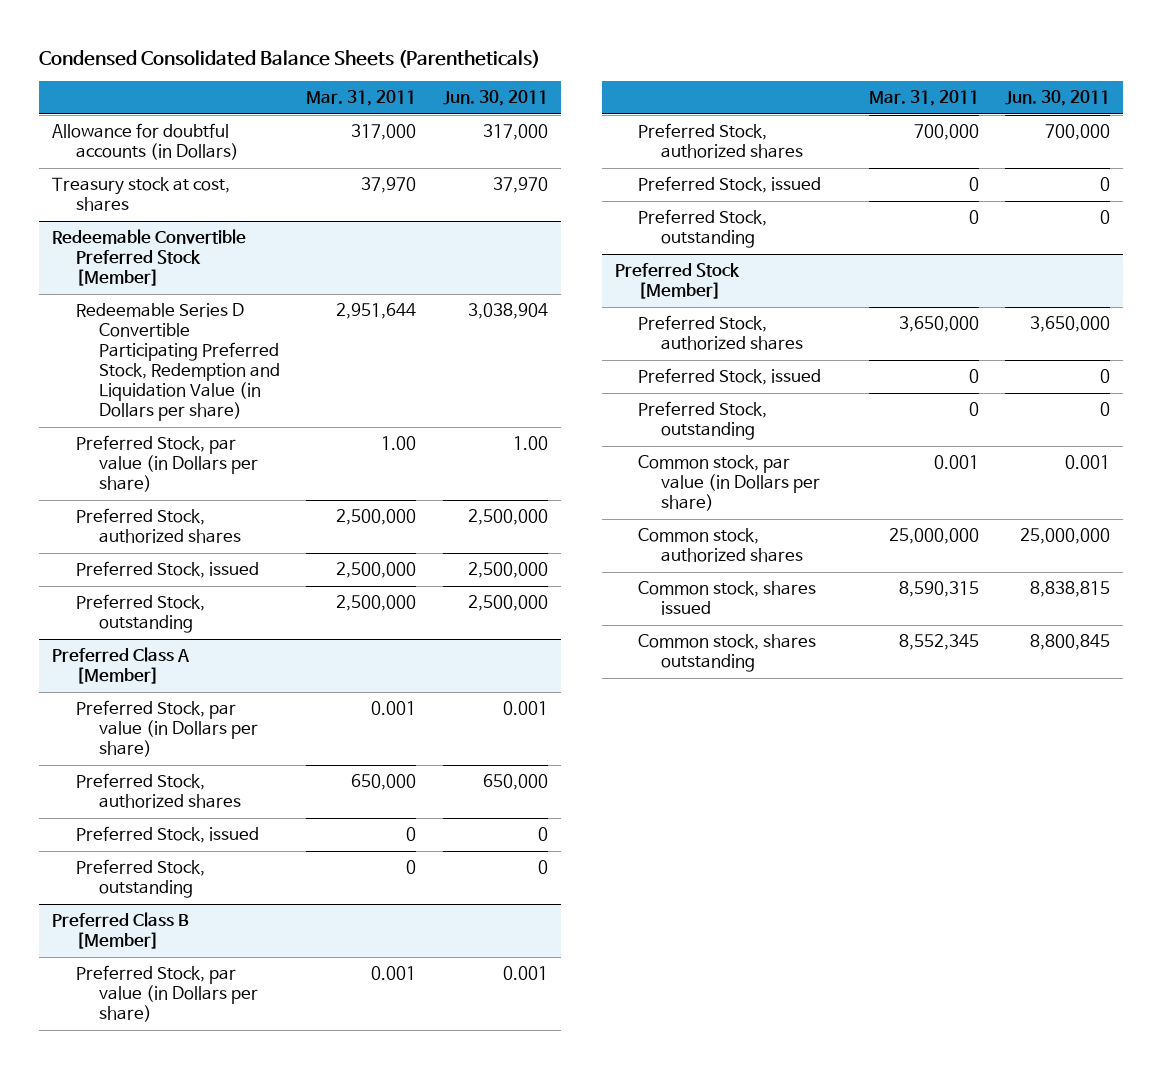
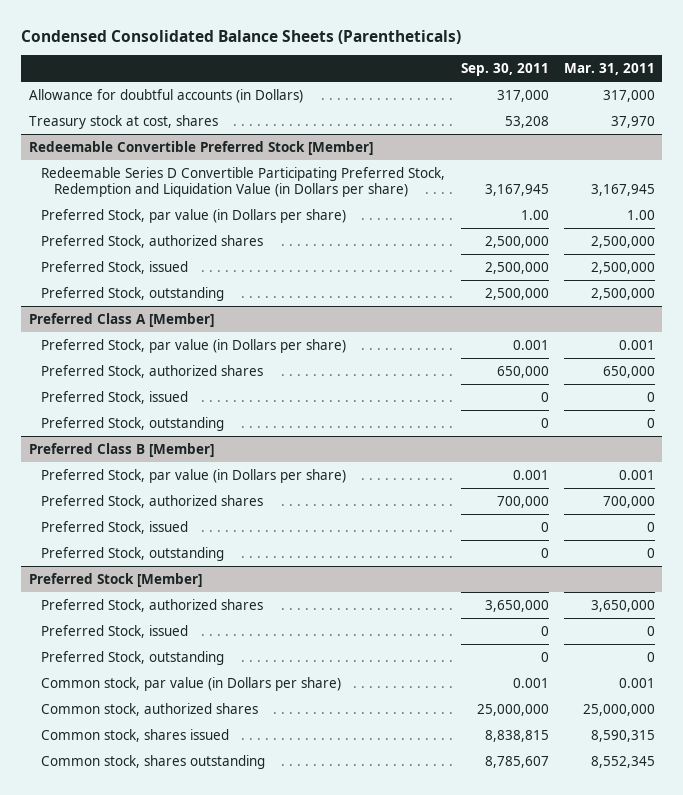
- | Mar. 31, 2011 | Jun. 30, 2011
+ | Sep. 30, 2011 | Mar. 31, 2011
@ Redeemable Convertible Preferred Stock [Member]
- Redeemable Series D Convertible Participating Preferred Stock, Redemption and Liquidation Value (in Dollars per share) | 2,951,644 | 3,038,904
+ Redeemable Series D Convertible Participating Preferred Stock, Redemption and Liquidation Value (in Dollars per share) | 3,167,945 | 3,167,945

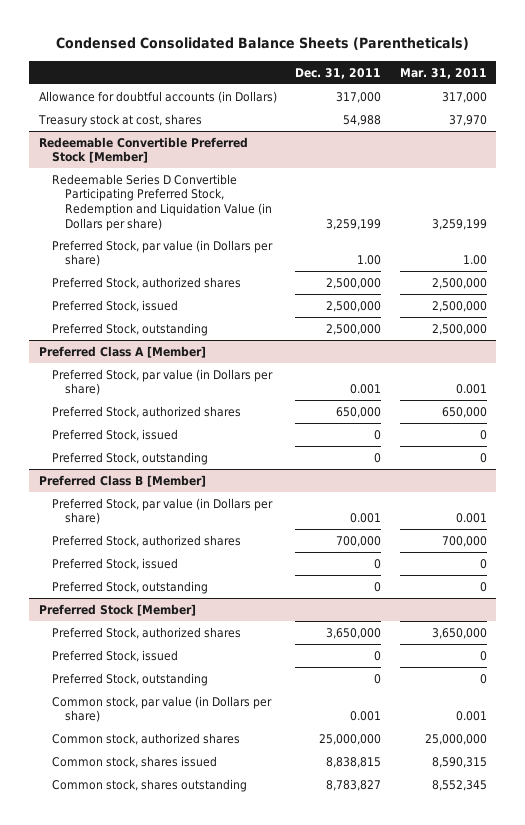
- | Sep. 30, 2011 | Mar. 31, 2011
+ | Dec. 31, 2011 | Mar. 31, 2011
@ Redeemable Convertible Preferred Stock [Member]
- Redeemable Series D Convertible Participating Preferred Stock, Redemption and Liquidation Value (in Dollars per share) | 3,167,945 | 3,167,945
+ Redeemable Series D Convertible Participating Preferred Stock, Redemption and Liquidation Value (in Dollars per share) | 3,259,199 | 3,259,199

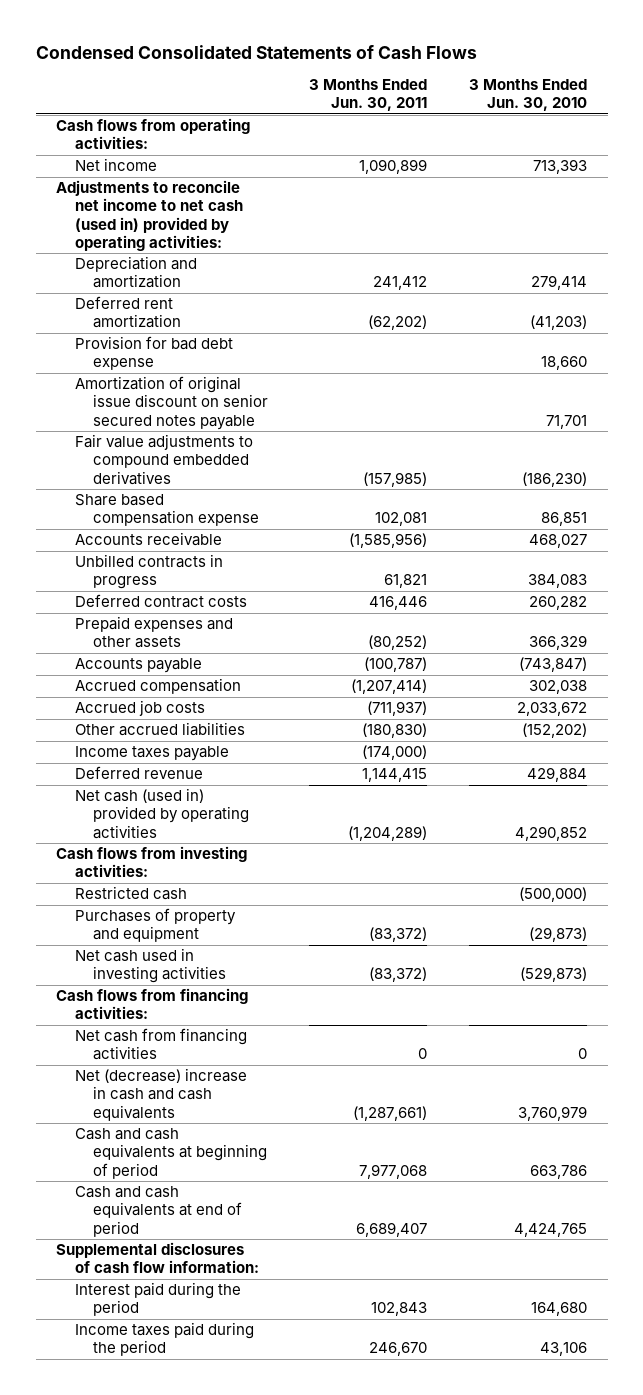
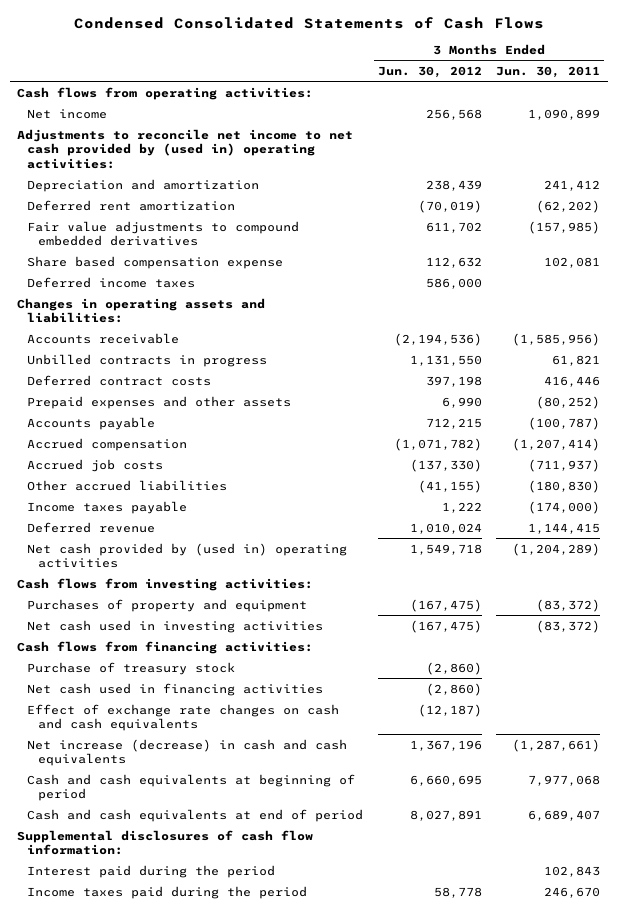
- | 3 Months Ended Jun. 30, 2011 | 3 Months Ended Jun. 30, 2010
+ | 3 Months Ended Jun. 30, 2012 | 3 Months Ended Jun. 30, 2011
- Adjustments to reconcile net income to net cash (used in) provided by operating activities:
+ Adjustments to reconcile net income to net cash provided by (used in) operating activities:
- Provision for bad debt expense | | 18,660
- Amortization of original issue discount on senior secured notes payable | | 71,701
+ Deferred income taxes | 586,000 |
+ Changes in operating assets and liabilities:
- Net cash (used in) provided by operating activities | (1,204,289) | 4,290,852
+ Net cash provided by (used in) operating activities | 1,549,718 | (1,204,289)
- Restricted cash | | (500,000)
- Net cash from financing activities | 0 | 0
- Net (decrease) increase in cash and cash equivalents | (1,287,661) | 3,760,979
+ Purchase of treasury stock | (2,860) |
+ Net cash used in financing activities | (2,860) |
+ Effect of exchange rate changes on cash and cash equivalents | (12,187) |
+ Net increase (decrease) in cash and cash equivalents | 1,367,196 | (1,287,661)

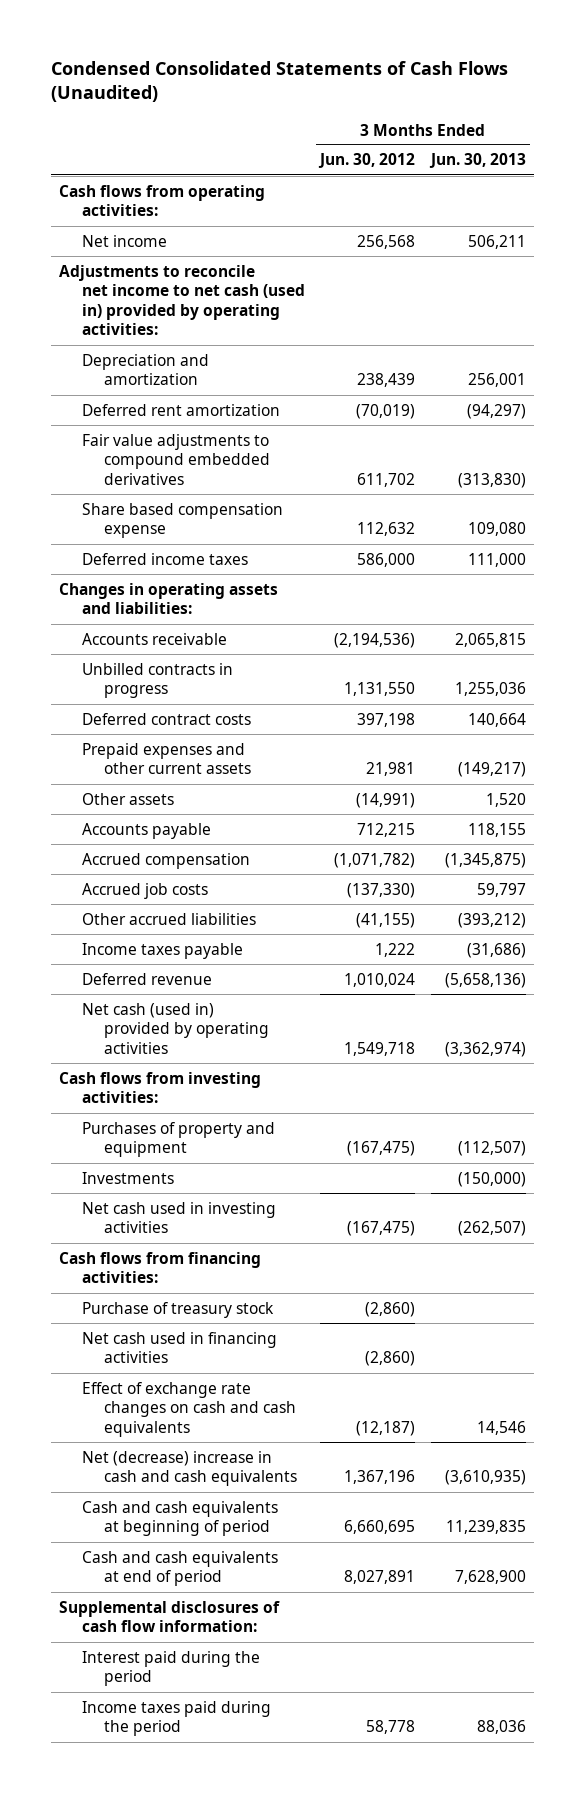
- Condensed Consolidated Statements of Cash Flows
+ Condensed Consolidated Statements of Cash Flows (Unaudited)
- | 3 Months Ended Jun. 30, 2012 | 3 Months Ended Jun. 30, 2011
+ | 3 Months Ended Jun. 30, 2012 | 3 Months Ended Jun. 30, 2013
- Adjustments to reconcile net income to net cash provided by (used in) operating activities:
+ Adjustments to reconcile net income to net cash (used in) provided by operating activities:
- Prepaid expenses and other assets | 6,990 | (80,252)
+ Prepaid expenses and other current assets | 21,981 | (149,217)
+ Other assets | (14,991) | 1,520
- Net cash provided by (used in) operating activities | 1,549,718 | (1,204,289)
+ Net cash (used in) provided by operating activities | 1,549,718 | (3,362,974)
+ Investments | | (150,000)
- Net increase (decrease) in cash and cash equivalents | 1,367,196 | (1,287,661)
+ Net (decrease) increase in cash and cash equivalents | 1,367,196 | (3,610,935)

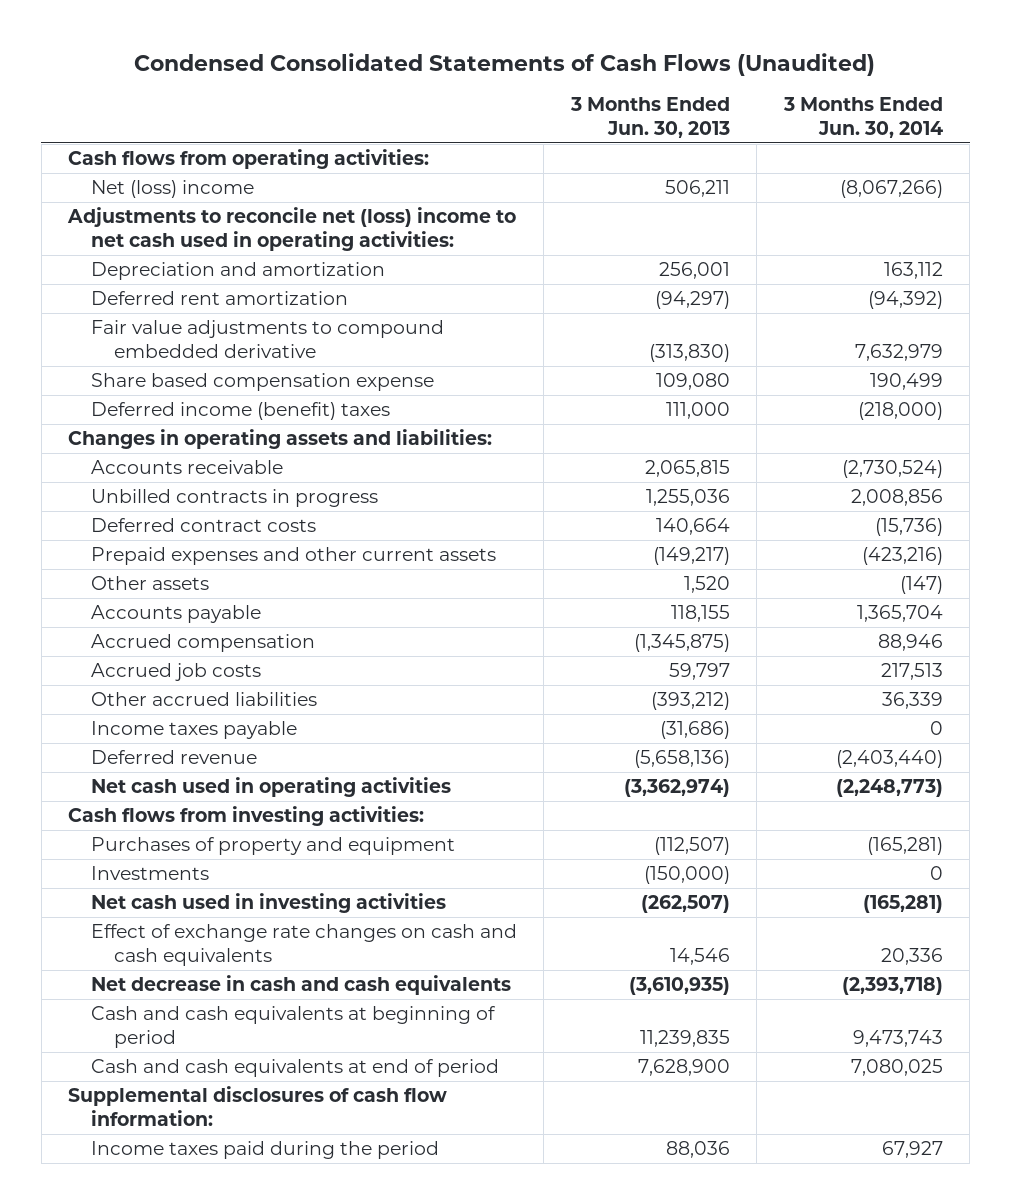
- | 3 Months Ended Jun. 30, 2012 | 3 Months Ended Jun. 30, 2013
+ | 3 Months Ended Jun. 30, 2013 | 3 Months Ended Jun. 30, 2014
- Net income | 256,568 | 506,211
- Adjustments to reconcile net income to net cash (used in) provided by operating activities:
+ Net (loss) income | 506,211 | (8,067,266)
+ Adjustments to reconcile net (loss) income to net cash used in operating activities:
- Fair value adjustments to compound embedded derivatives | 611,702 | (313,830)
+ Fair value adjustments to compound embedded derivative | (313,830) | 7,632,979
- Deferred income taxes | 586,000 | 111,000
+ Deferred income (benefit) taxes | 111,000 | (218,000)
- Net cash (used in) provided by operating activities | 1,549,718 | (3,362,974)
+ Net cash used in operating activities | (3,362,974) | (2,248,773)
- Cash flows from financing activities:
- Purchase of treasury stock | (2,860) |
- Net cash used in financing activities | (2,860) |
- Net (decrease) increase in cash and cash equivalents | 1,367,196 | (3,610,935)
+ Net decrease in cash and cash equivalents | (3,610,935) | (2,393,718)
- Interest paid during the period

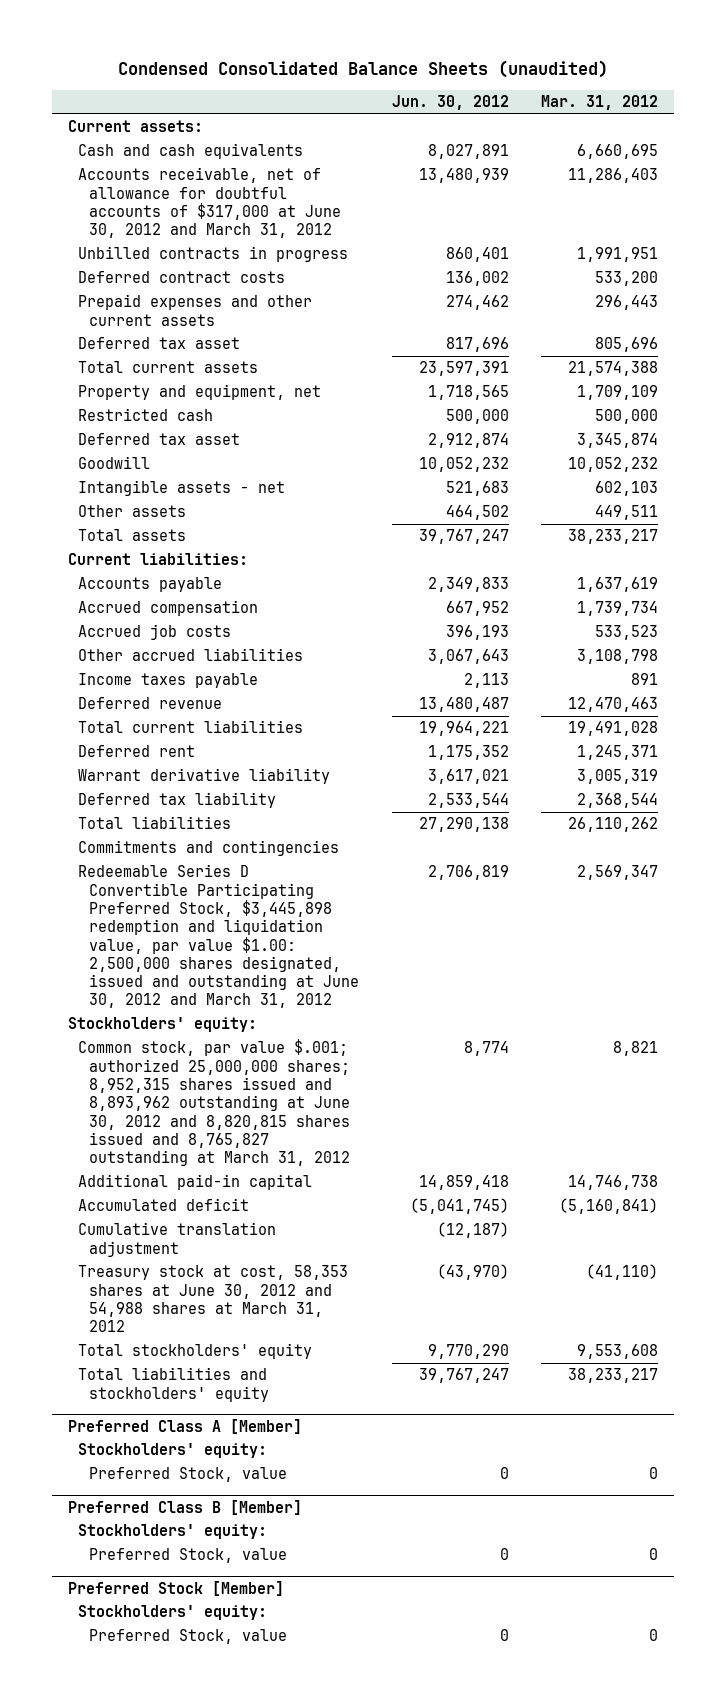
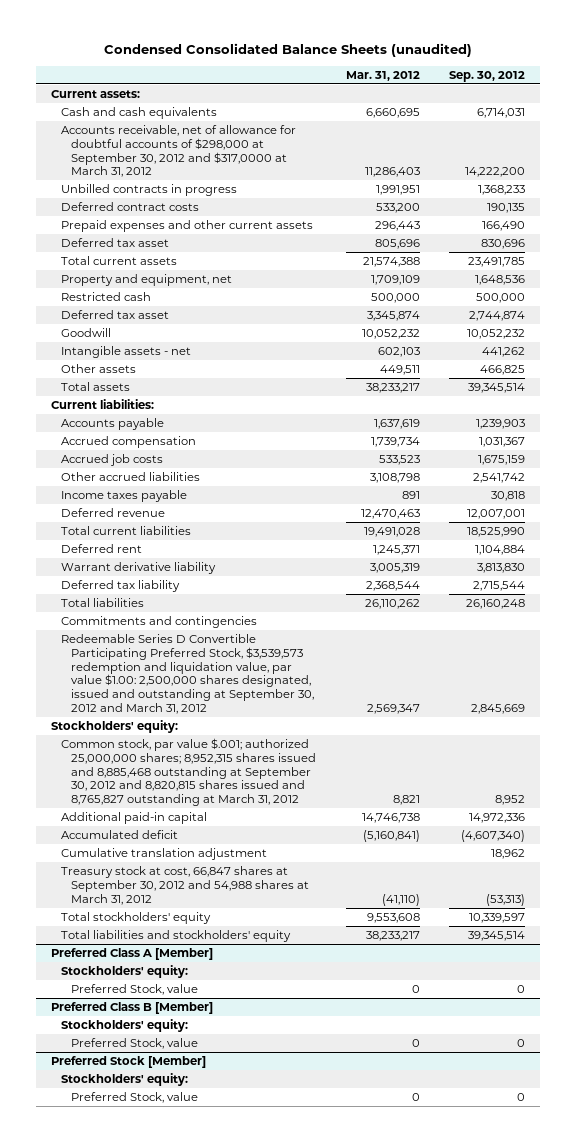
- | Jun. 30, 2012 | Mar. 31, 2012
+ | Mar. 31, 2012 | Sep. 30, 2012
- Accounts receivable, net of allowance for doubtful accounts of $317,000 at June 30, 2012 and March 31, 2012 | 13,480,939 | 11,286,403
+ Accounts receivable, net of allowance for doubtful accounts of $298,000 at September 30, 2012 and $317,0000 at March 31, 2012 | 11,286,403 | 14,222,200
- Redeemable Series D Convertible Participating Preferred Stock, $3,445,898 redemption and liquidation value, par value $1.00: 2,500,000 shares designated, issued and outstanding at June 30, 2012 and March 31, 2012 | 2,706,819 | 2,569,347
+ Redeemable Series D Convertible Participating Preferred Stock, $3,539,573 redemption and liquidation value, par value $1.00: 2,500,000 shares designated, issued and outstanding at September 30, 2012 and March 31, 2012 | 2,569,347 | 2,845,669
- Common stock, par value $.001; authorized 25,000,000 shares; 8,952,315 shares issued and 8,893,962 outstanding at June 30, 2012 and 8,820,815 shares issued and 8,765,827 outstanding at March 31, 2012 | 8,774 | 8,821
+ Common stock, par value $.001; authorized 25,000,000 shares; 8,952,315 shares issued and 8,885,468 outstanding at September 30, 2012 and 8,820,815 shares issued and 8,765,827 outstanding at March 31, 2012 | 8,821 | 8,952
- Treasury stock at cost, 58,353 shares at June 30, 2012 and 54,988 shares at March 31, 2012 | (43,970) | (41,110)
+ Treasury stock at cost, 66,847 shares at September 30, 2012 and 54,988 shares at March 31, 2012 | (41,110) | (53,313)

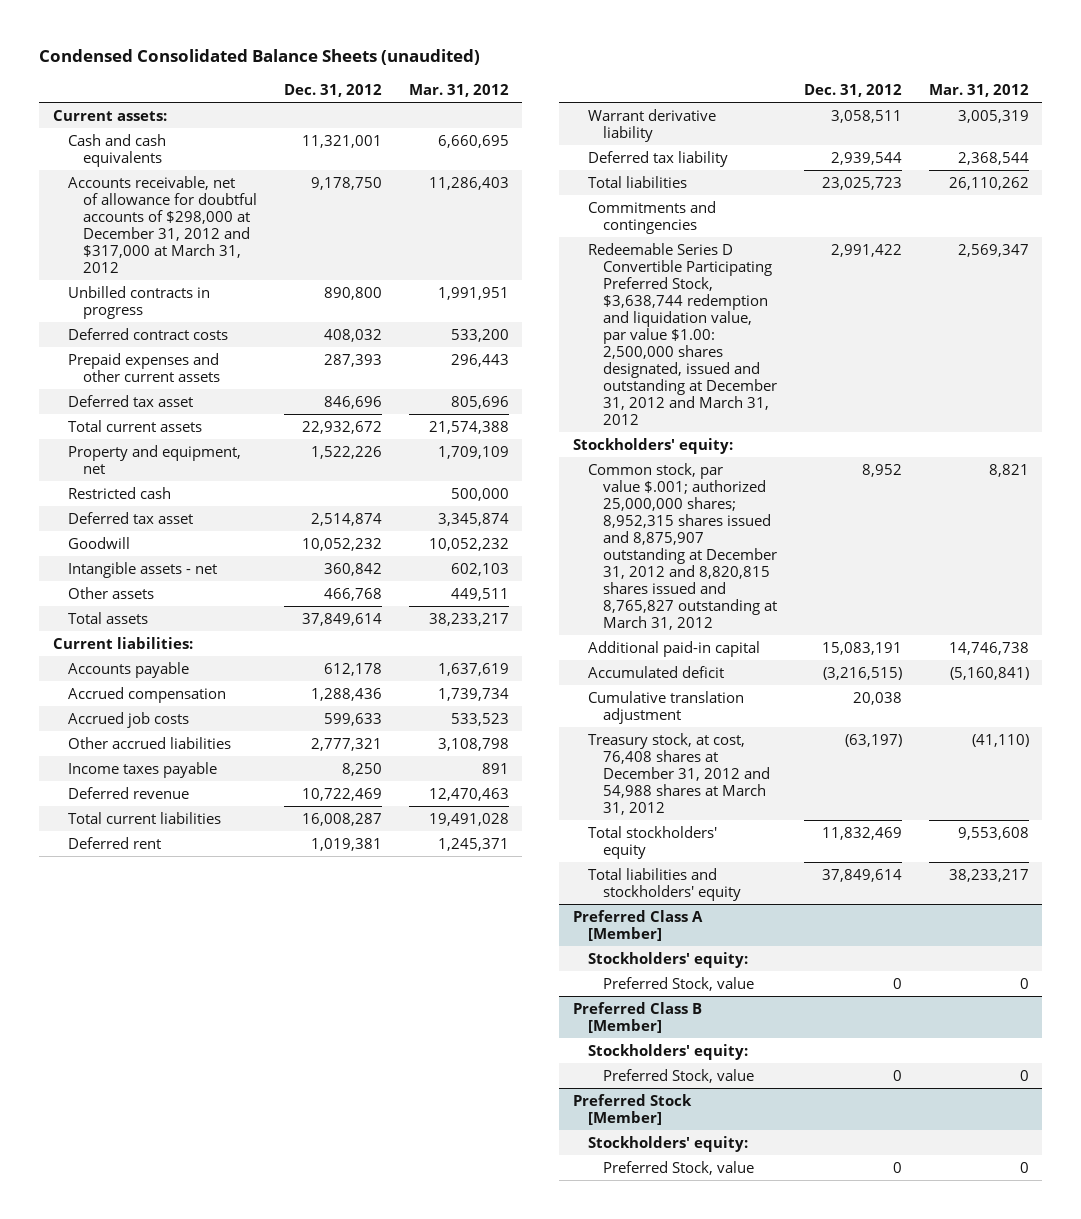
- | Mar. 31, 2012 | Sep. 30, 2012
+ | Dec. 31, 2012 | Mar. 31, 2012
- Accounts receivable, net of allowance for doubtful accounts of $298,000 at September 30, 2012 and $317,0000 at March 31, 2012 | 11,286,403 | 14,222,200
+ Accounts receivable, net of allowance for doubtful accounts of $298,000 at December 31, 2012 and $317,000 at March 31, 2012 | 9,178,750 | 11,286,403
- Redeemable Series D Convertible Participating Preferred Stock, $3,539,573 redemption and liquidation value, par value $1.00: 2,500,000 shares designated, issued and outstanding at September 30, 2012 and March 31, 2012 | 2,569,347 | 2,845,669
+ Redeemable Series D Convertible Participating Preferred Stock, $3,638,744 redemption and liquidation value, par value $1.00: 2,500,000 shares designated, issued and outstanding at December 31, 2012 and March 31, 2012 | 2,991,422 | 2,569,347
- Common stock, par value $.001; authorized 25,000,000 shares; 8,952,315 shares issued and 8,885,468 outstanding at September 30, 2012 and 8,820,815 shares issued and 8,765,827 outstanding at March 31, 2012 | 8,821 | 8,952
+ Common stock, par value $.001; authorized 25,000,000 shares; 8,952,315 shares issued and 8,875,907 outstanding at December 31, 2012 and 8,820,815 shares issued and 8,765,827 outstanding at March 31, 2012 | 8,952 | 8,821
- Treasury stock at cost, 66,847 shares at September 30, 2012 and 54,988 shares at March 31, 2012 | (41,110) | (53,313)
+ Treasury stock, at cost, 76,408 shares at December 31, 2012 and 54,988 shares at March 31, 2012 | (63,197) | (41,110)

